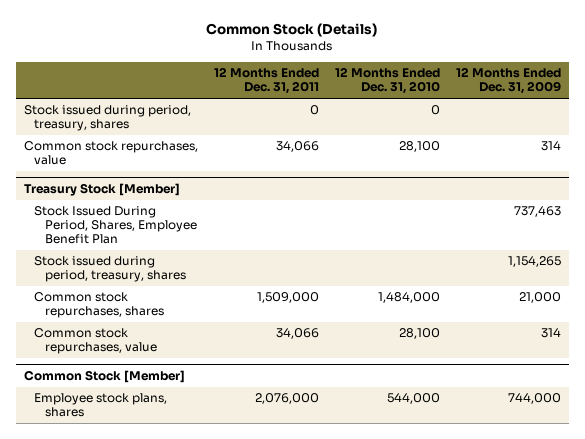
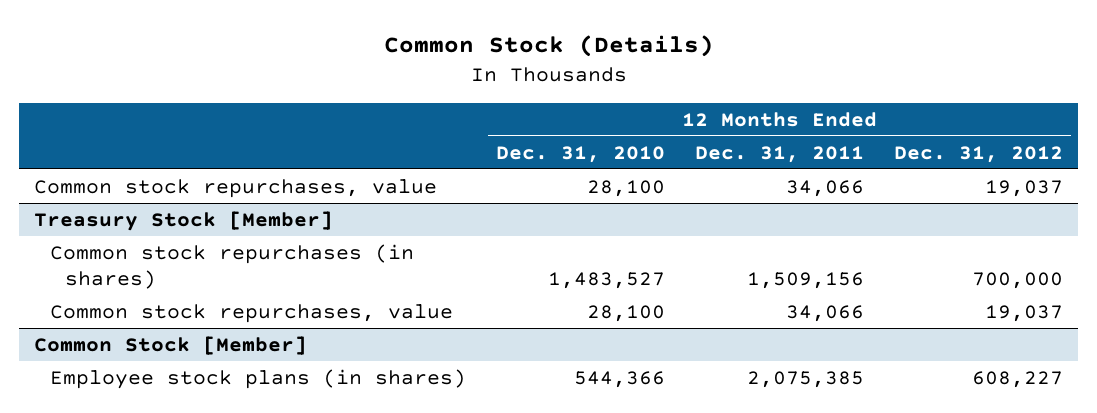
- | 12 Months Ended Dec. 31, 2011 | 12 Months Ended Dec. 31, 2010 | 12 Months Ended Dec. 31, 2009
+ | 12 Months Ended Dec. 31, 2010 | 12 Months Ended Dec. 31, 2011 | 12 Months Ended Dec. 31, 2012
- Stock issued during period, treasury, shares | 0 | 0 |
@ Treasury Stock [Member]
- Stock Issued During Period, Shares, Employee Benefit Plan | | | 737,463
- Stock issued during period, treasury, shares | | | 1,154,265
- Common stock repurchases, shares | 1,509,000 | 1,484,000 | 21,000
+ Common stock repurchases (in shares) | 1,483,527 | 1,509,156 | 700,000
@ Common Stock [Member]
- Employee stock plans, shares | 2,076,000 | 544,000 | 744,000
+ Employee stock plans (in shares) | 544,366 | 2,075,385 | 608,227

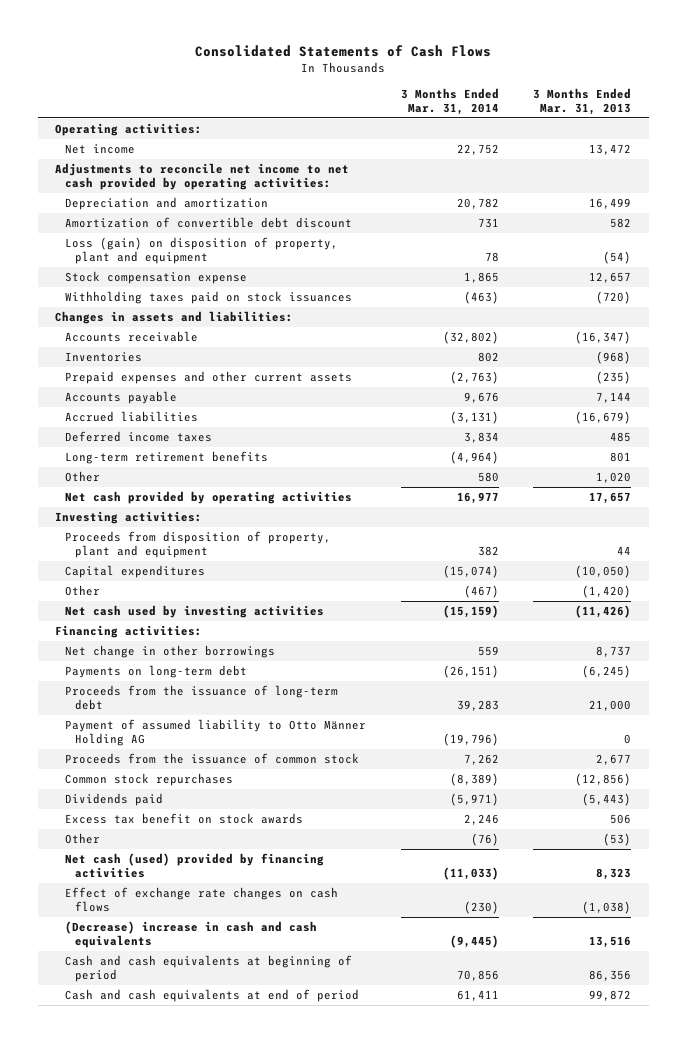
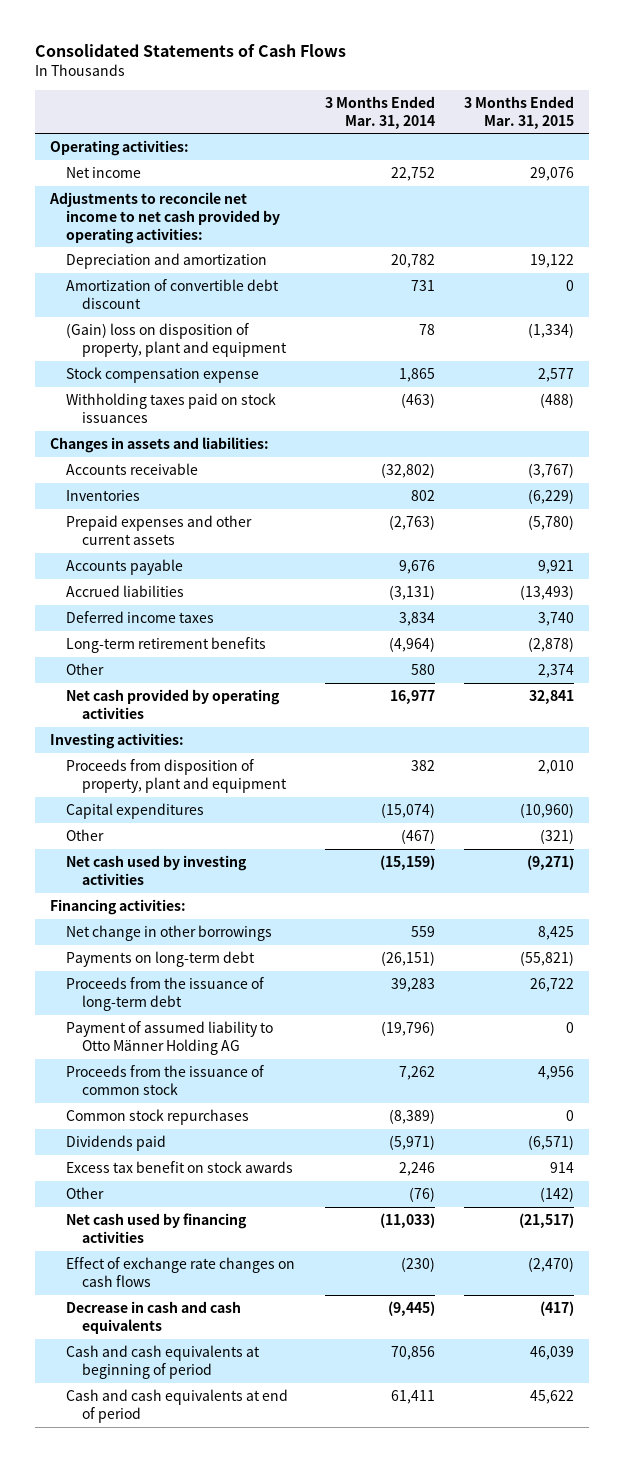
- | 3 Months Ended Mar. 31, 2014 | 3 Months Ended Mar. 31, 2013
+ | 3 Months Ended Mar. 31, 2014 | 3 Months Ended Mar. 31, 2015
- Loss (gain) on disposition of property, plant and equipment | 78 | (54)
+ (Gain) loss on disposition of property, plant and equipment | 78 | (1,334)
- Net cash (used) provided by financing activities | (11,033) | 8,323
+ Net cash used by financing activities | (11,033) | (21,517)
- (Decrease) increase in cash and cash equivalents | (9,445) | 13,516
+ Decrease in cash and cash equivalents | (9,445) | (417)

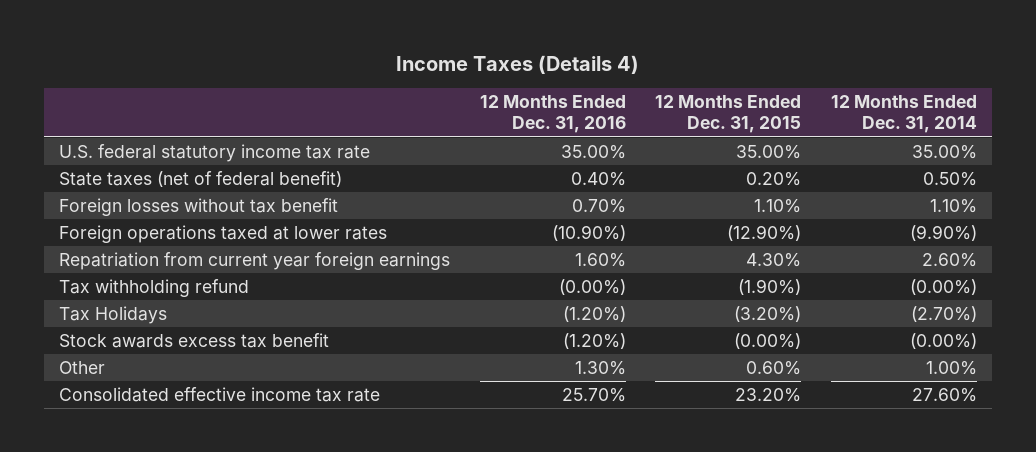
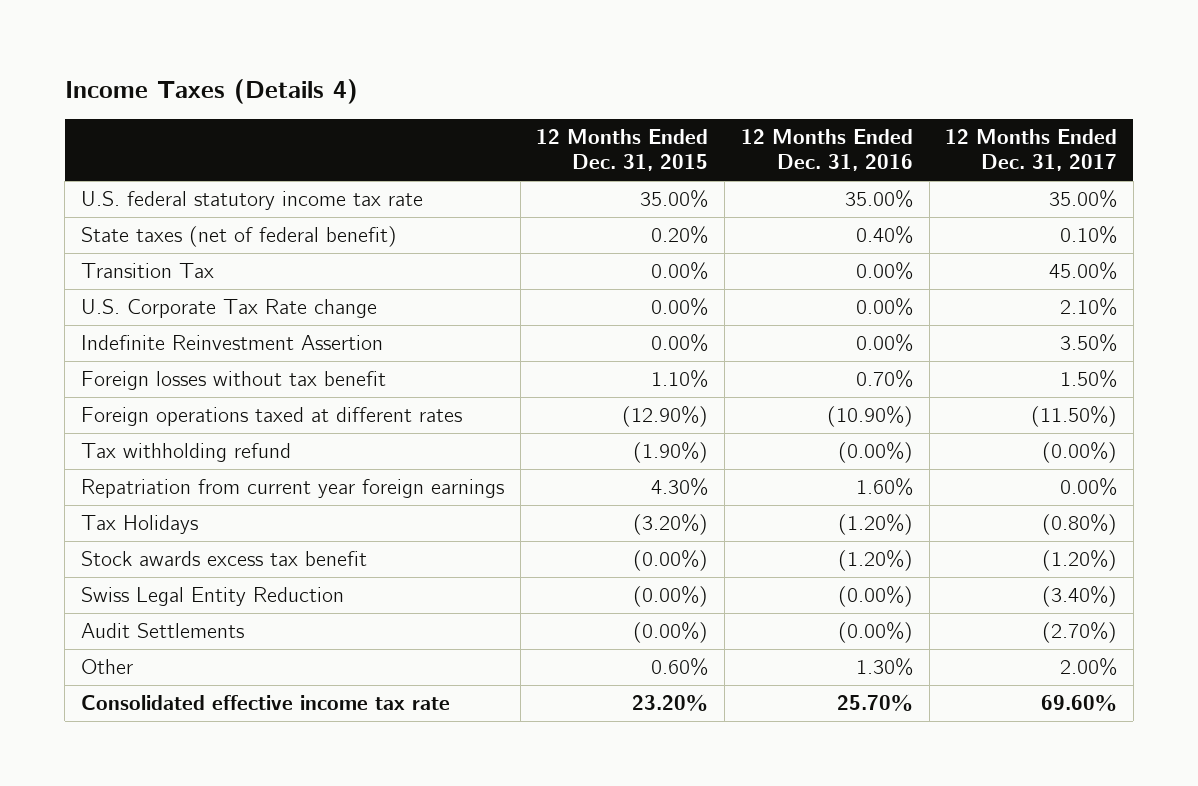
- | 12 Months Ended Dec. 31, 2016 | 12 Months Ended Dec. 31, 2015 | 12 Months Ended Dec. 31, 2014
+ | 12 Months Ended Dec. 31, 2015 | 12 Months Ended Dec. 31, 2016 | 12 Months Ended Dec. 31, 2017
+ Transition Tax | 0.00% | 0.00% | 45.00%
+ U.S. Corporate Tax Rate change | 0.00% | 0.00% | 2.10%
+ Indefinite Reinvestment Assertion | 0.00% | 0.00% | 3.50%
- Foreign operations taxed at lower rates | (10.90%) | (12.90%) | (9.90%)
+ Foreign operations taxed at different rates | (12.90%) | (10.90%) | (11.50%)
moved down: Repatriation from current year foreign earnings | 4.30% | 1.60% | 0.00%
+ Swiss Legal Entity Reduction | (0.00%) | (0.00%) | (3.40%)
+ Audit Settlements | (0.00%) | (0.00%) | (2.70%)

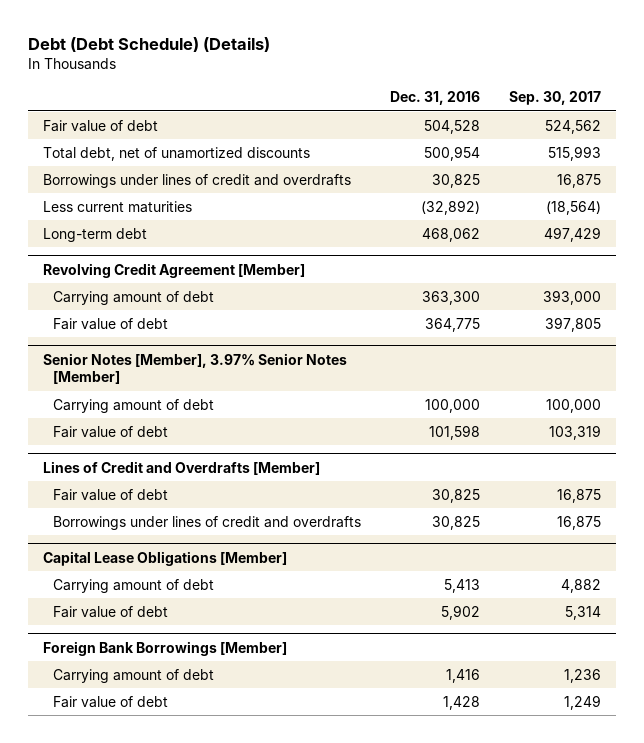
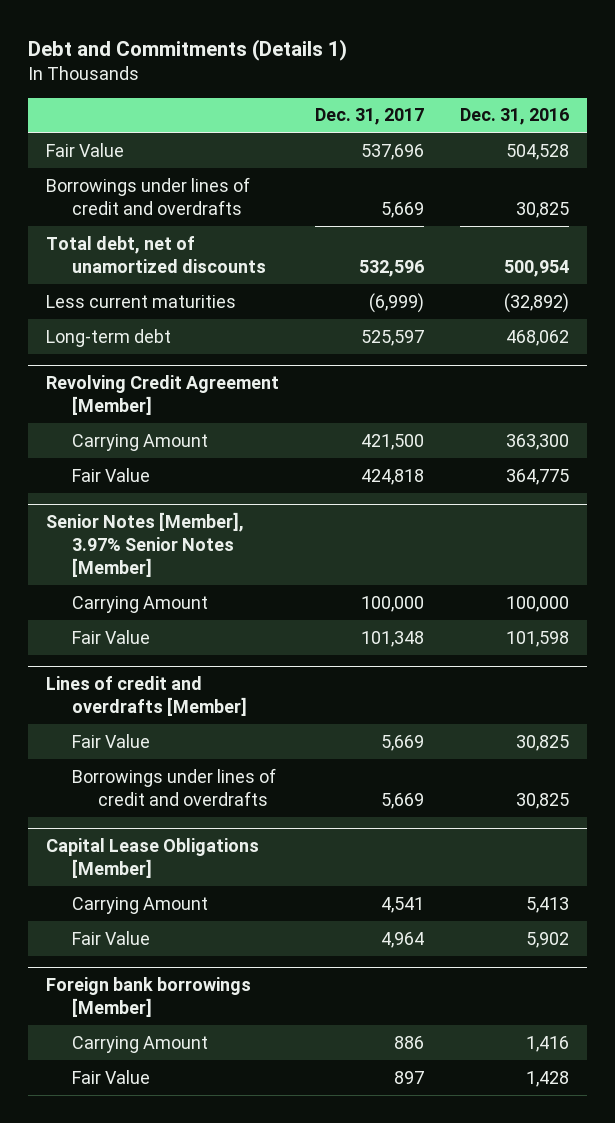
- Debt (Debt Schedule) (Details)
+ Debt and Commitments (Details 1)
- | Dec. 31, 2016 | Sep. 30, 2017
+ | Dec. 31, 2017 | Dec. 31, 2016
- Fair value of debt | 504,528 | 524,562
+ Fair Value | 537,696 | 504,528
moved down: Total debt, net of unamortized discounts | 532,596 | 500,954
@ Revolving Credit Agreement [Member]
- Carrying amount of debt | 363,300 | 393,000
- Fair value of debt | 364,775 | 397,805
+ Carrying Amount | 421,500 | 363,300
+ Fair Value | 424,818 | 364,775
@ Senior Notes [Member], 3.97% Senior Notes [Member]
- Carrying amount of debt | 100,000 | 100,000
- Fair value of debt | 101,598 | 103,319
- Lines of Credit and Overdrafts [Member]
- Fair value of debt | 30,825 | 16,875
@ Senior Notes [Member], 3.97% Senior Notes [Member]
+ Carrying Amount | 100,000 | 100,000
+ Fair Value | 101,348 | 101,598
+ Lines of credit and overdrafts [Member]
+ Fair Value | 5,669 | 30,825
@ Capital Lease Obligations [Member]
- Carrying amount of debt | 5,413 | 4,882
- Fair value of debt | 5,902 | 5,314
- Foreign Bank Borrowings [Member]
- Carrying amount of debt | 1,416 | 1,236
- Fair value of debt | 1,428 | 1,249
@ Capital Lease Obligations [Member]
+ Carrying Amount | 4,541 | 5,413
+ Fair Value | 4,964 | 5,902
+ Foreign bank borrowings [Member]
+ Carrying Amount | 886 | 1,416
+ Fair Value | 897 | 1,428

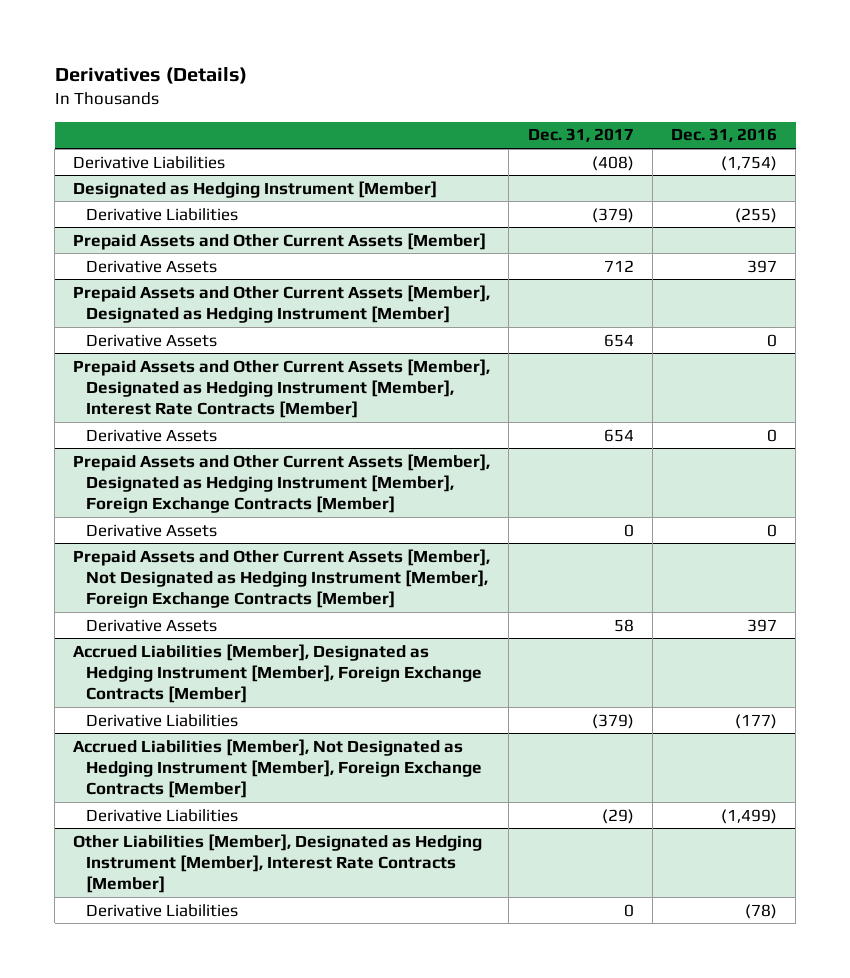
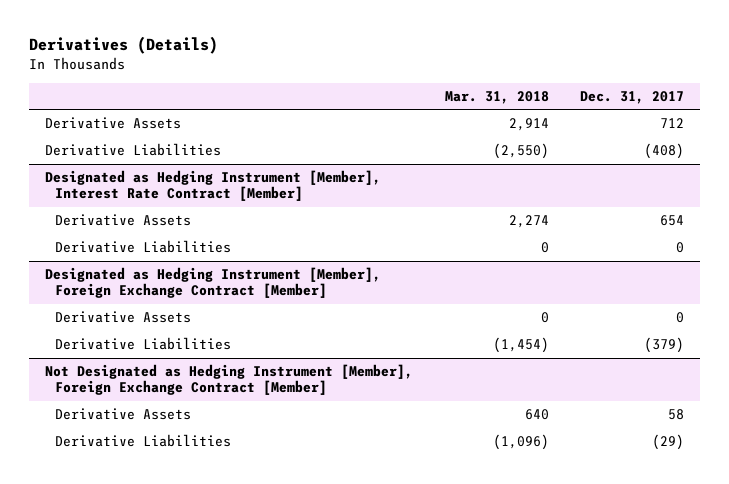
- | Dec. 31, 2017 | Dec. 31, 2016
+ | Mar. 31, 2018 | Dec. 31, 2017
- Designated as Hedging Instrument [Member]
- Derivative Liabilities | (379) | (255)
- Prepaid Assets and Other Current Assets [Member]
- Prepaid Assets and Other Current Assets [Member], Designated as Hedging Instrument [Member]
- Derivative Assets | 654 | 0
- Prepaid Assets and Other Current Assets [Member], Designated as Hedging Instrument [Member], Interest Rate Contracts [Member]
moved down: Derivative Liabilities | (2,550) | (408)
+ Designated as Hedging Instrument [Member], Interest Rate Contract [Member]
- Prepaid Assets and Other Current Assets [Member], Designated as Hedging Instrument [Member], Foreign Exchange Contracts [Member]
+ Derivative Liabilities | 0 | 0
+ Designated as Hedging Instrument [Member], Foreign Exchange Contract [Member]
- Prepaid Assets and Other Current Assets [Member], Not Designated as Hedging Instrument [Member], Foreign Exchange Contracts [Member]
- Derivative Assets | 58 | 397
- Accrued Liabilities [Member], Designated as Hedging Instrument [Member], Foreign Exchange Contracts [Member]
- Accrued Liabilities [Member], Not Designated as Hedging Instrument [Member], Foreign Exchange Contracts [Member]
+ Not Designated as Hedging Instrument [Member], Foreign Exchange Contract [Member]
+ Derivative Assets | 640 | 58
- Other Liabilities [Member], Designated as Hedging Instrument [Member], Interest Rate Contracts [Member]
- Derivative Liabilities | 0 | (78)

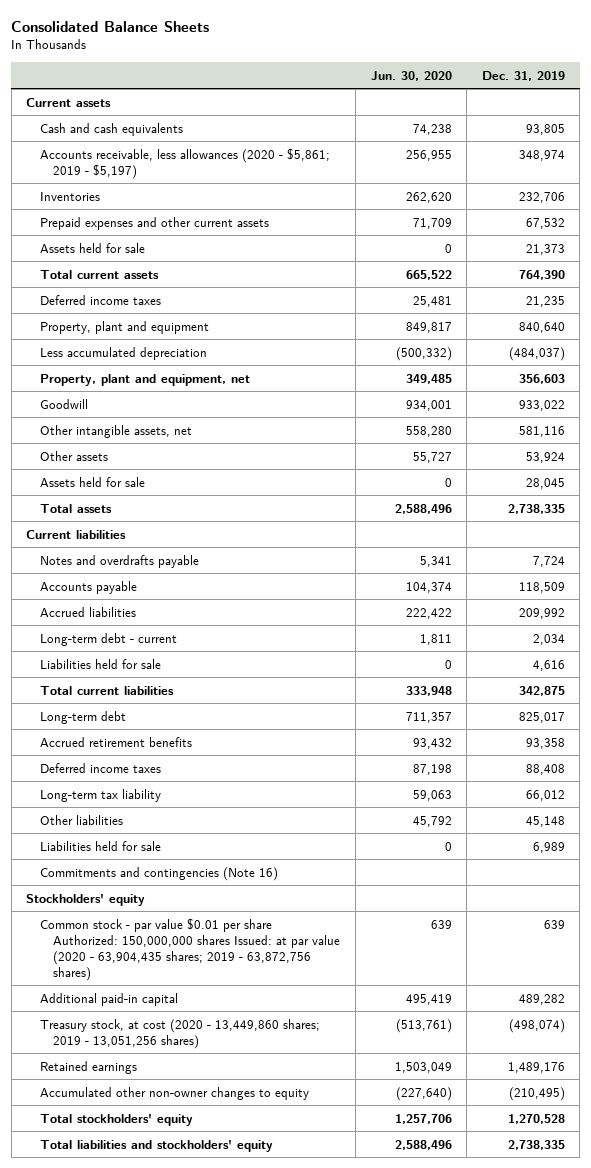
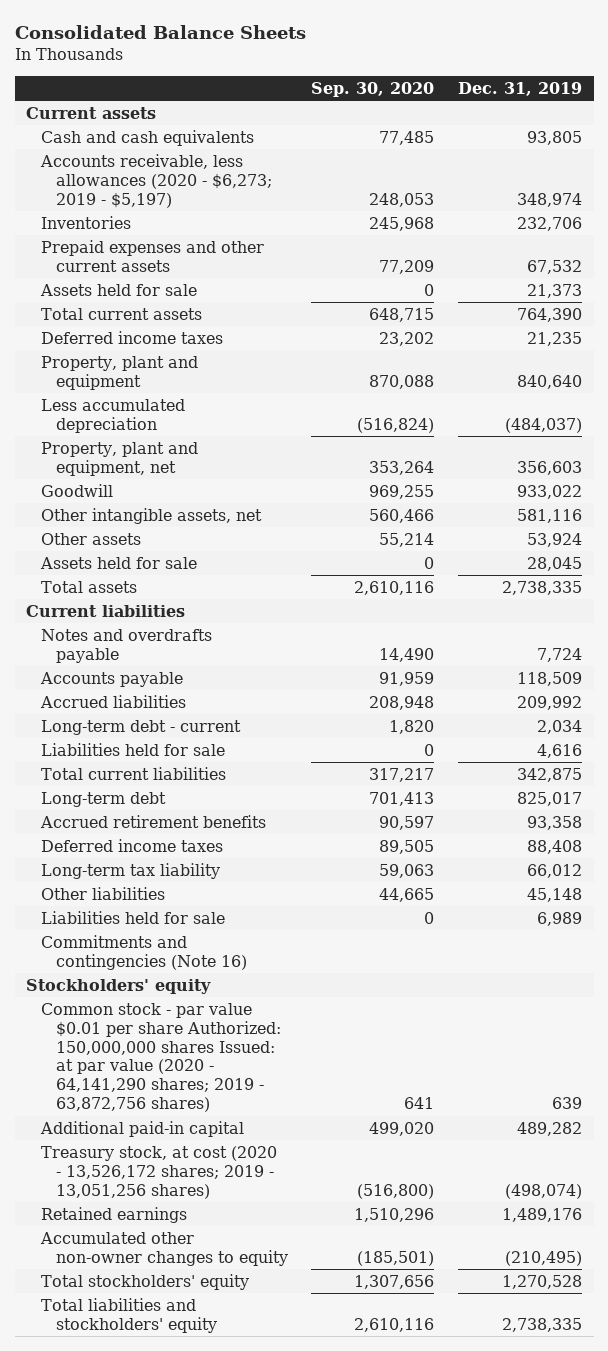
- | Jun. 30, 2020 | Dec. 31, 2019
+ | Sep. 30, 2020 | Dec. 31, 2019
- Accounts receivable, less allowances (2020 - $5,861; 2019 - $5,197) | 256,955 | 348,974
+ Accounts receivable, less allowances (2020 - $6,273; 2019 - $5,197) | 248,053 | 348,974
- Common stock - par value $0.01 per share Authorized: 150,000,000 shares Issued: at par value (2020 - 63,904,435 shares; 2019 - 63,872,756 shares) | 639 | 639
+ Common stock - par value $0.01 per share Authorized: 150,000,000 shares Issued: at par value (2020 - 64,141,290 shares; 2019 - 63,872,756 shares) | 641 | 639
- Treasury stock, at cost (2020 - 13,449,860 shares; 2019 - 13,051,256 shares) | (513,761) | (498,074)
+ Treasury stock, at cost (2020 - 13,526,172 shares; 2019 - 13,051,256 shares) | (516,800) | (498,074)

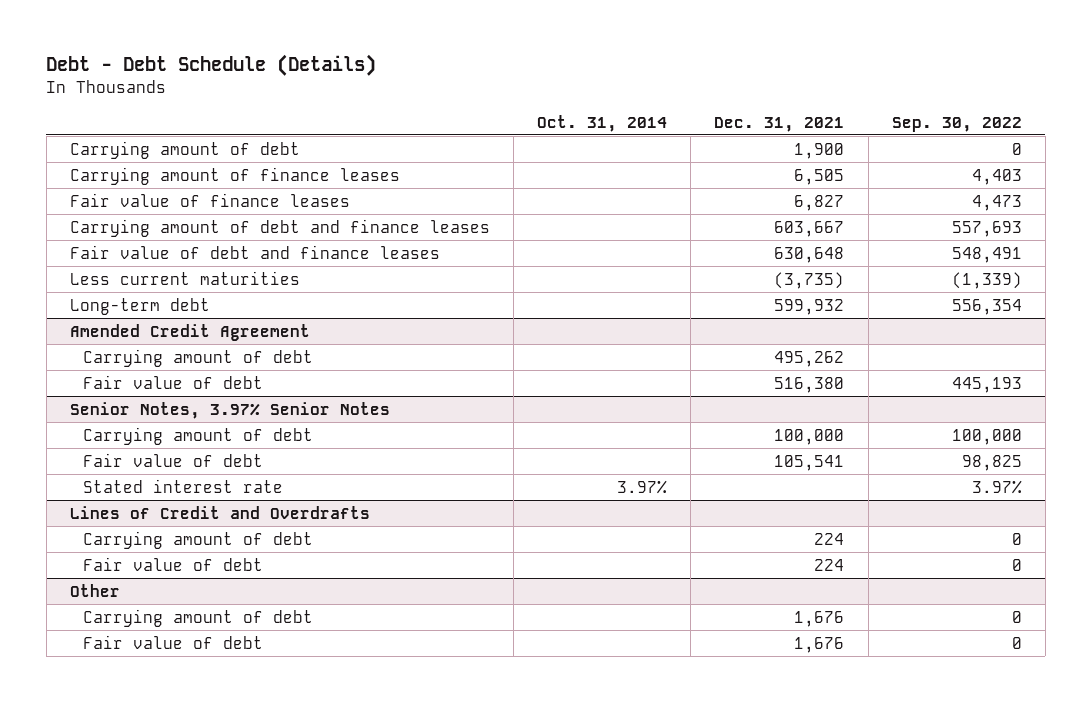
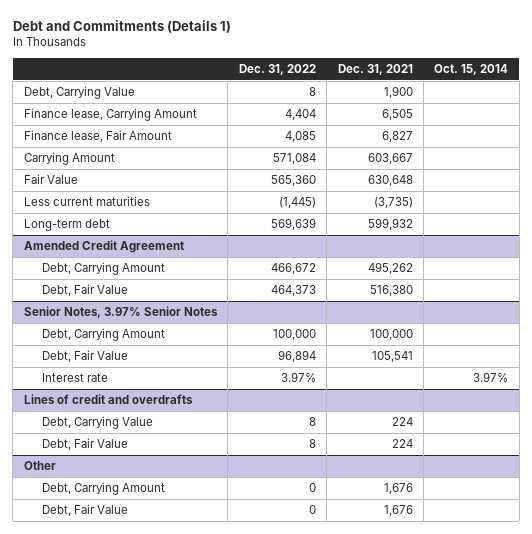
- Debt - Debt Schedule (Details)
+ Debt and Commitments (Details 1)
- | Oct. 31, 2014 | Dec. 31, 2021 | Sep. 30, 2022
+ | Dec. 31, 2022 | Dec. 31, 2021 | Oct. 15, 2014
- Carrying amount of debt | | 1,900 | 0
- Carrying amount of finance leases | | 6,505 | 4,403
- Fair value of finance leases | | 6,827 | 4,473
- Carrying amount of debt and finance leases | | 603,667 | 557,693
- Fair value of debt and finance leases | | 630,648 | 548,491
+ Debt, Carrying Value | 8 | 1,900 |
+ Finance lease, Carrying Amount | 4,404 | 6,505 |
+ Finance lease, Fair Amount | 4,085 | 6,827 |
+ Carrying Amount | 571,084 | 603,667 |
+ Fair Value | 565,360 | 630,648 |
@ Amended Credit Agreement
- Carrying amount of debt | | 495,262 |
- Fair value of debt | | 516,380 | 445,193
+ Debt, Carrying Amount | 466,672 | 495,262 |
+ Debt, Fair Value | 464,373 | 516,380 |
@ Senior Notes, 3.97% Senior Notes
- Carrying amount of debt | | 100,000 | 100,000
- Fair value of debt | | 105,541 | 98,825
- Stated interest rate | 3.97% | | 3.97%
- Lines of Credit and Overdrafts
- Carrying amount of debt | | 224 | 0
- Fair value of debt | | 224 | 0
@ Senior Notes, 3.97% Senior Notes
+ Debt, Carrying Amount | 100,000 | 100,000 |
+ Debt, Fair Value | 96,894 | 105,541 |
+ Interest rate | 3.97% | | 3.97%
+ Lines of credit and overdrafts
+ Debt, Carrying Value | 8 | 224 |
+ Debt, Fair Value | 8 | 224 |
@ Other
- Carrying amount of debt | | 1,676 | 0
- Fair value of debt | | 1,676 | 0
+ Debt, Carrying Amount | 0 | 1,676 |
+ Debt, Fair Value | 0 | 1,676 |

